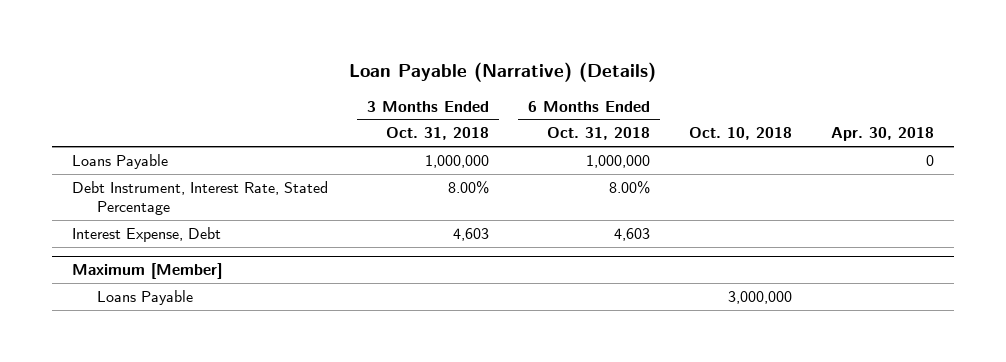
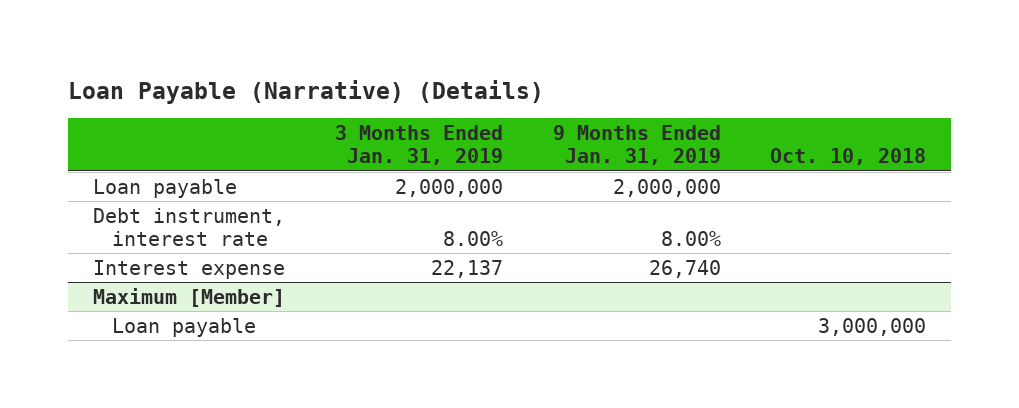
- | 3 Months Ended Oct. 31, 2018 | 6 Months Ended Oct. 31, 2018 | Oct. 10, 2018 | Apr. 30, 2018
+ | 3 Months Ended Jan. 31, 2019 | 9 Months Ended Jan. 31, 2019 | Oct. 10, 2018
- Loans Payable | 1,000,000 | 1,000,000 | | 0
- Debt Instrument, Interest Rate, Stated Percentage | 8.00% | 8.00% | |
- Interest Expense, Debt | 4,603 | 4,603 | |
+ Loan payable | 2,000,000 | 2,000,000 |
+ Debt instrument, interest rate | 8.00% | 8.00% |
+ Interest expense | 22,137 | 26,740 |
@ Maximum [Member]
- Loans Payable | | | 3,000,000 |
+ Loan payable | | | 3,000,000

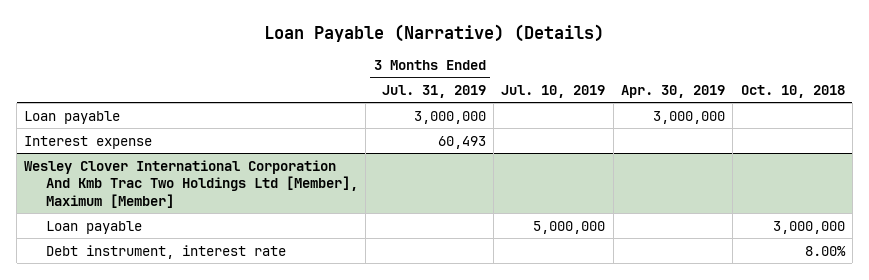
- | 3 Months Ended Jan. 31, 2019 | 9 Months Ended Jan. 31, 2019 | Oct. 10, 2018
+ | 3 Months Ended Jul. 31, 2019 | Jul. 10, 2019 | Apr. 30, 2019 | Oct. 10, 2018
- Debt instrument, interest rate | 8.00% | 8.00% |
- Maximum [Member]
+ Wesley Clover International Corporation And Kmb Trac Two Holdings Ltd [Member], Maximum [Member]
+ Debt instrument, interest rate | | | | 8.00%

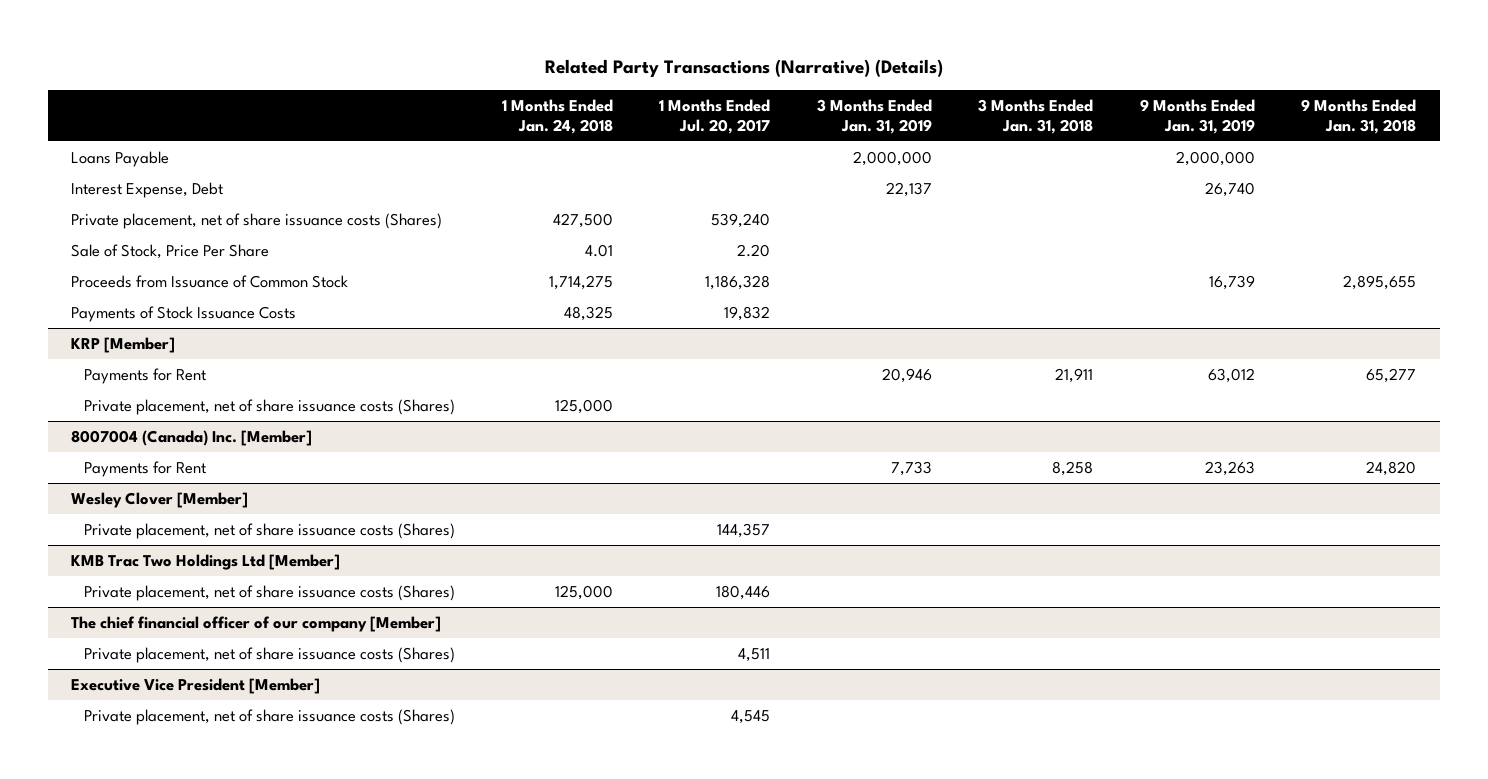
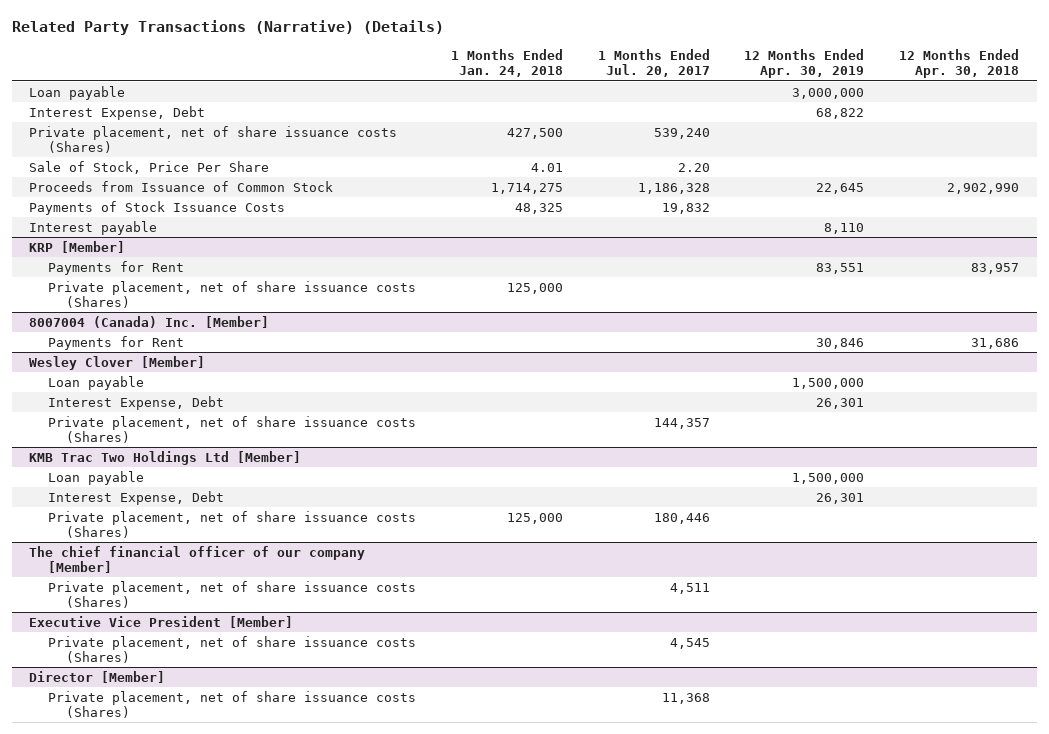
- | 1 Months Ended Jan. 24, 2018 | 1 Months Ended Jul. 20, 2017 | 3 Months Ended Jan. 31, 2019 | 3 Months Ended Jan. 31, 2018 | 9 Months Ended Jan. 31, 2019 | 9 Months Ended Jan. 31, 2018
+ | 1 Months Ended Jan. 24, 2018 | 1 Months Ended Jul. 20, 2017 | 12 Months Ended Apr. 30, 2019 | 12 Months Ended Apr. 30, 2018
- Loans Payable | | | 2,000,000 | | 2,000,000 |
+ Loan payable | | | 3,000,000 |
+ Interest payable | | | 8,110 |
@ Wesley Clover [Member]
+ Loan payable | | | 1,500,000 |
+ Interest Expense, Debt | | | 26,301 |
@ KMB Trac Two Holdings Ltd [Member]
+ Loan payable | | | 1,500,000 |
+ Interest Expense, Debt | | | 26,301 |
+ Director [Member]
+ Private placement, net of share issuance costs (Shares) | | 11,368 | |

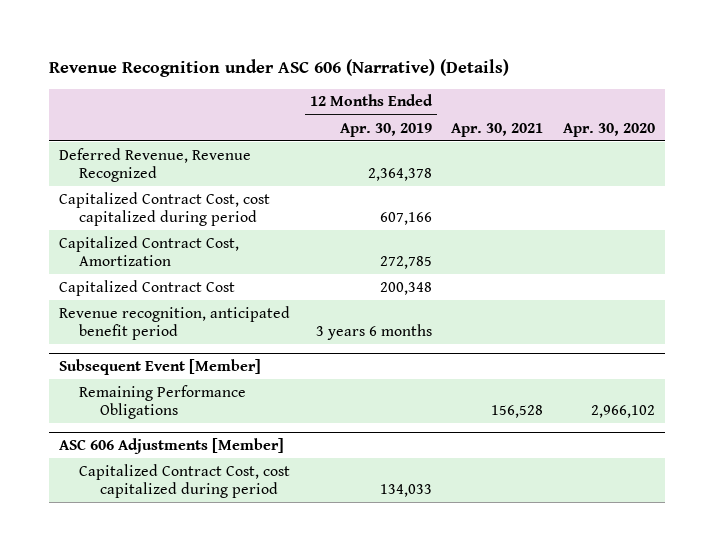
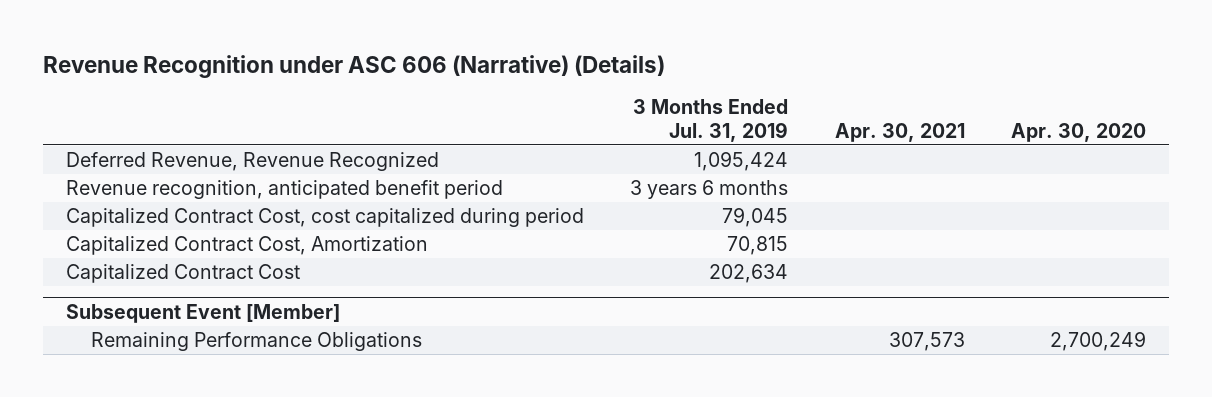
- | 12 Months Ended Apr. 30, 2019 | Apr. 30, 2021 | Apr. 30, 2020
+ | 3 Months Ended Jul. 31, 2019 | Apr. 30, 2021 | Apr. 30, 2020
moved up: Revenue recognition, anticipated benefit period | 3 years 6 months | |
@ Subsequent Event [Member]
- Remaining Performance Obligations | | 156,528 | 2,966,102
- ASC 606 Adjustments [Member]
- Capitalized Contract Cost, cost capitalized during period | 134,033 | |
@ Subsequent Event [Member]
+ Remaining Performance Obligations | | 307,573 | 2,700,249

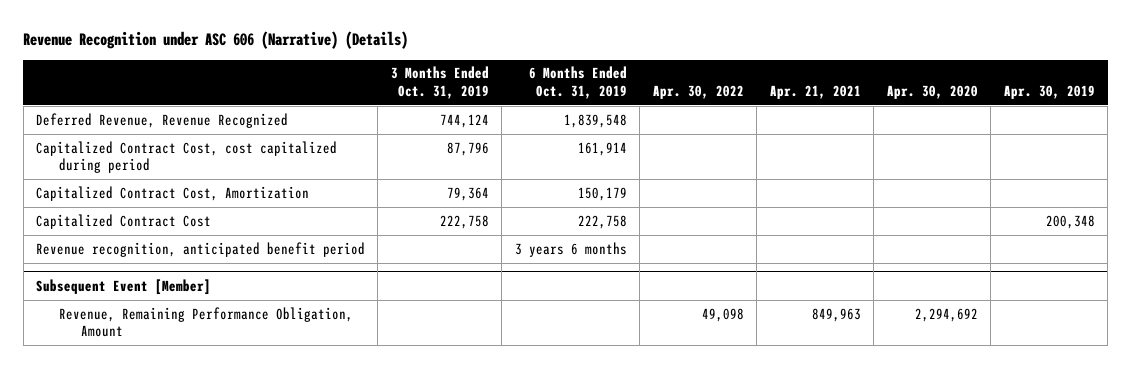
- | 3 Months Ended Jul. 31, 2019 | Apr. 30, 2021 | Apr. 30, 2020
+ | 3 Months Ended Oct. 31, 2019 | 6 Months Ended Oct. 31, 2019 | Apr. 30, 2022 | Apr. 21, 2021 | Apr. 30, 2020 | Apr. 30, 2019
moved down: Revenue recognition, anticipated benefit period | | 3 years 6 months | | | |
@ Subsequent Event [Member]
- Remaining Performance Obligations | | 307,573 | 2,700,249
+ Revenue, Remaining Performance Obligation, Amount | | | 49,098 | 849,963 | 2,294,692 |

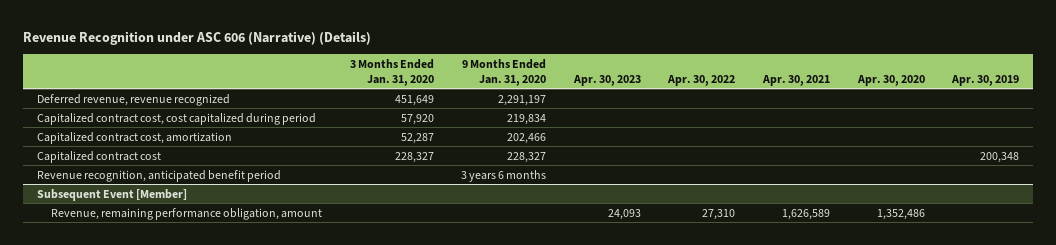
- | 3 Months Ended Oct. 31, 2019 | 6 Months Ended Oct. 31, 2019 | Apr. 30, 2022 | Apr. 21, 2021 | Apr. 30, 2020 | Apr. 30, 2019
+ | 3 Months Ended Jan. 31, 2020 | 9 Months Ended Jan. 31, 2020 | Apr. 30, 2023 | Apr. 30, 2022 | Apr. 30, 2021 | Apr. 30, 2020 | Apr. 30, 2019
- Deferred Revenue, Revenue Recognized | 744,124 | 1,839,548 | | | |
- Capitalized Contract Cost, cost capitalized during period | 87,796 | 161,914 | | | |
- Capitalized Contract Cost, Amortization | 79,364 | 150,179 | | | |
- Capitalized Contract Cost | 222,758 | 222,758 | | | | 200,348
+ Deferred revenue, revenue recognized | 451,649 | 2,291,197 | | | | |
+ Capitalized contract cost, cost capitalized during period | 57,920 | 219,834 | | | | |
+ Capitalized contract cost, amortization | 52,287 | 202,466 | | | | |
+ Capitalized contract cost | 228,327 | 228,327 | | | | | 200,348
@ Subsequent Event [Member]
- Revenue, Remaining Performance Obligation, Amount | | | 49,098 | 849,963 | 2,294,692 |
+ Revenue, remaining performance obligation, amount | | | 24,093 | 27,310 | 1,626,589 | 1,352,486 |

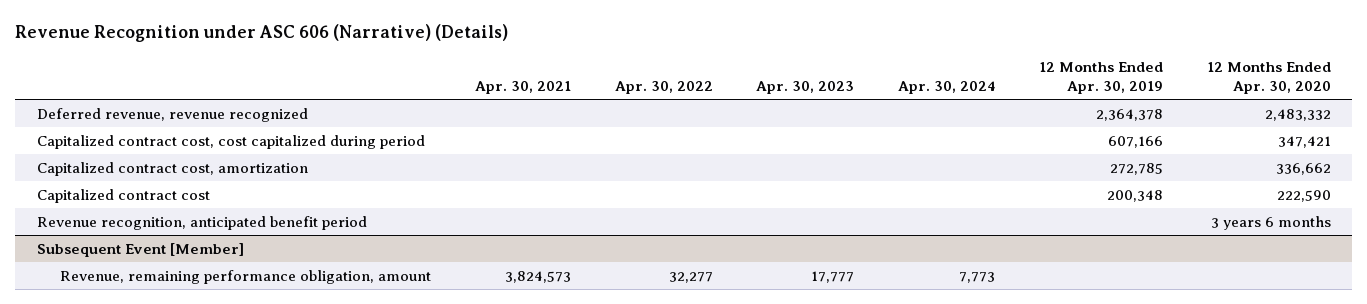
- | 3 Months Ended Jan. 31, 2020 | 9 Months Ended Jan. 31, 2020 | Apr. 30, 2023 | Apr. 30, 2022 | Apr. 30, 2021 | Apr. 30, 2020 | Apr. 30, 2019
+ | Apr. 30, 2021 | Apr. 30, 2022 | Apr. 30, 2023 | Apr. 30, 2024 | 12 Months Ended Apr. 30, 2019 | 12 Months Ended Apr. 30, 2020
@ Subsequent Event [Member]
- Revenue, remaining performance obligation, amount | | | 24,093 | 27,310 | 1,626,589 | 1,352,486 |
+ Revenue, remaining performance obligation, amount | 3,824,573 | 32,277 | 17,777 | 7,773 | |

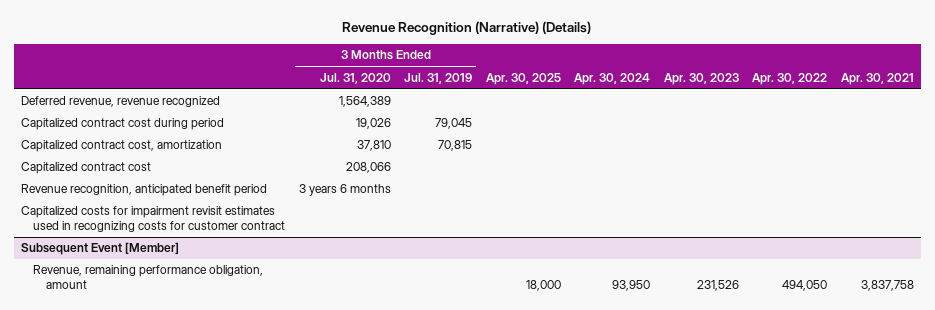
- Revenue Recognition under ASC 606 (Narrative) (Details)
+ Revenue Recognition (Narrative) (Details)
- | Apr. 30, 2021 | Apr. 30, 2022 | Apr. 30, 2023 | Apr. 30, 2024 | 12 Months Ended Apr. 30, 2019 | 12 Months Ended Apr. 30, 2020
+ | 3 Months Ended Jul. 31, 2020 | 3 Months Ended Jul. 31, 2019 | Apr. 30, 2025 | Apr. 30, 2024 | Apr. 30, 2023 | Apr. 30, 2022 | Apr. 30, 2021
- Capitalized contract cost, cost capitalized during period | | | | | 607,166 | 347,421
+ Capitalized contract cost during period | 19,026 | 79,045 | | | | |
+ Capitalized costs for impairment revisit estimates used in recognizing costs for customer contract
@ Subsequent Event [Member]
- Revenue, remaining performance obligation, amount | 3,824,573 | 32,277 | 17,777 | 7,773 | |
+ Revenue, remaining performance obligation, amount | | | 18,000 | 93,950 | 231,526 | 494,050 | 3,837,758

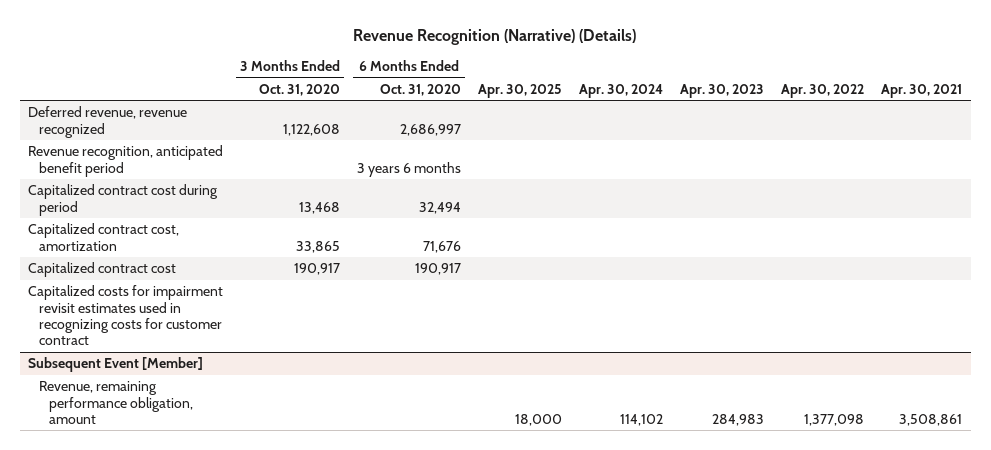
- | 3 Months Ended Jul. 31, 2020 | 3 Months Ended Jul. 31, 2019 | Apr. 30, 2025 | Apr. 30, 2024 | Apr. 30, 2023 | Apr. 30, 2022 | Apr. 30, 2021
+ | 3 Months Ended Oct. 31, 2020 | 6 Months Ended Oct. 31, 2020 | Apr. 30, 2025 | Apr. 30, 2024 | Apr. 30, 2023 | Apr. 30, 2022 | Apr. 30, 2021
moved up: Revenue recognition, anticipated benefit period | | 3 years 6 months | | | | |
@ Subsequent Event [Member]
- Revenue, remaining performance obligation, amount | | | 18,000 | 93,950 | 231,526 | 494,050 | 3,837,758
+ Revenue, remaining performance obligation, amount | | | 18,000 | 114,102 | 284,983 | 1,377,098 | 3,508,861

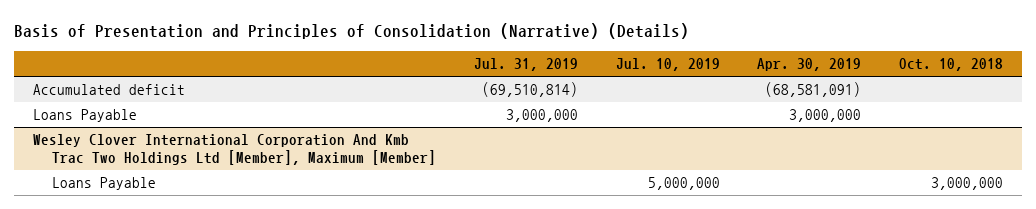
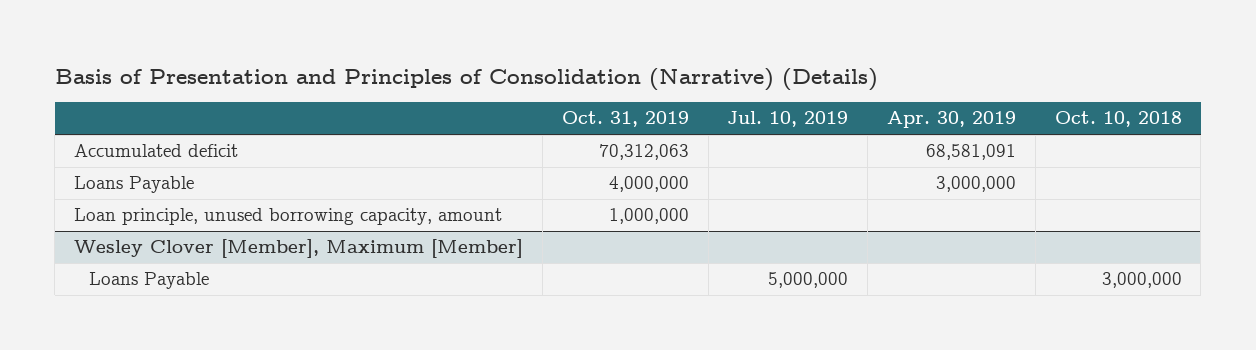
- | Jul. 31, 2019 | Jul. 10, 2019 | Apr. 30, 2019 | Oct. 10, 2018
+ | Oct. 31, 2019 | Jul. 10, 2019 | Apr. 30, 2019 | Oct. 10, 2018
- Accumulated deficit | (69,510,814) | | (68,581,091) |
+ Accumulated deficit | 70,312,063 | | 68,581,091 |
- Wesley Clover International Corporation And Kmb Trac Two Holdings Ltd [Member], Maximum [Member]
+ Loan principle, unused borrowing capacity, amount | 1,000,000 | | |
+ Wesley Clover [Member], Maximum [Member]

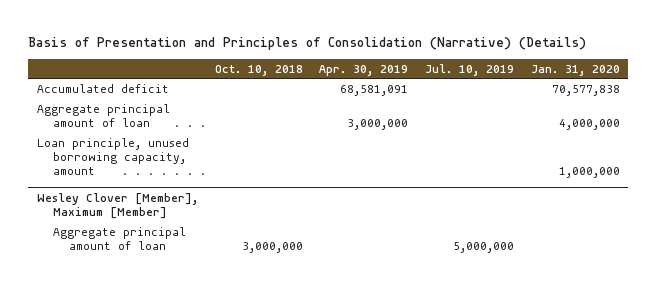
- | Oct. 31, 2019 | Jul. 10, 2019 | Apr. 30, 2019 | Oct. 10, 2018
+ | Oct. 10, 2018 | Apr. 30, 2019 | Jul. 10, 2019 | Jan. 31, 2020
- Loans Payable | 4,000,000 | | 3,000,000 |
+ Aggregate principal amount of loan | | 3,000,000 | | 4,000,000
@ Wesley Clover [Member], Maximum [Member]
- Loans Payable | | 5,000,000 | | 3,000,000
+ Aggregate principal amount of loan | 3,000,000 | | 5,000,000 |

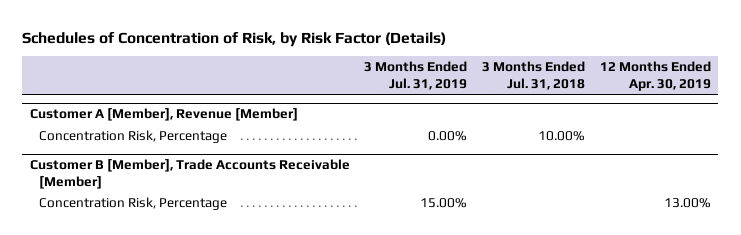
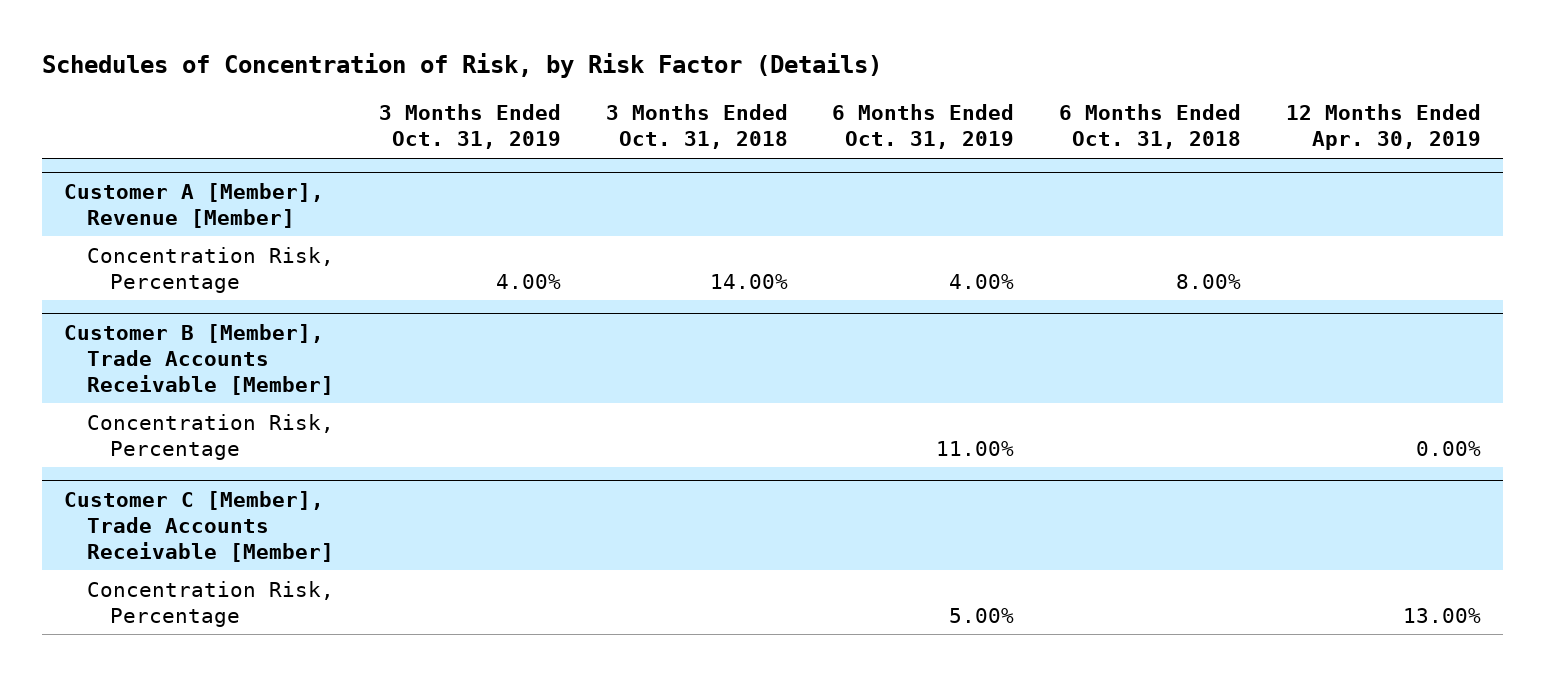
- | 3 Months Ended Jul. 31, 2019 | 3 Months Ended Jul. 31, 2018 | 12 Months Ended Apr. 30, 2019
+ | 3 Months Ended Oct. 31, 2019 | 3 Months Ended Oct. 31, 2018 | 6 Months Ended Oct. 31, 2019 | 6 Months Ended Oct. 31, 2018 | 12 Months Ended Apr. 30, 2019
@ Customer B [Member], Trade Accounts Receivable [Member]
- Concentration Risk, Percentage | 15.00% | | 13.00%
+ Concentration Risk, Percentage | | | 11.00% | | 0.00%
+ Customer C [Member], Trade Accounts Receivable [Member]
+ Concentration Risk, Percentage | | | 5.00% | | 13.00%

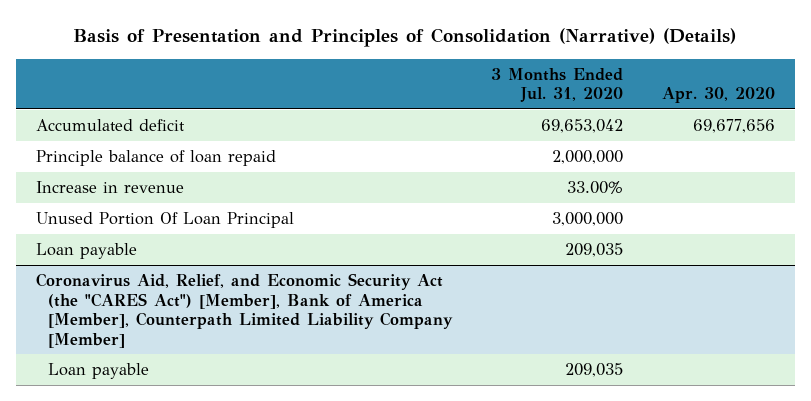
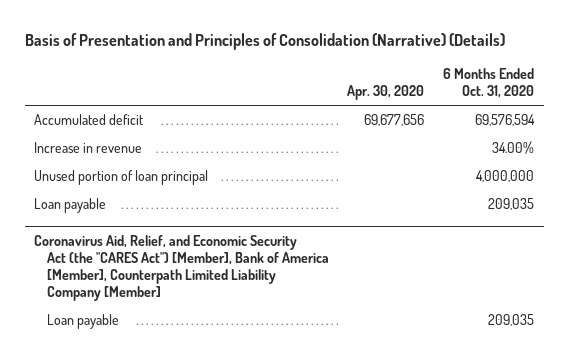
- | 3 Months Ended Jul. 31, 2020 | Apr. 30, 2020
+ | Apr. 30, 2020 | 6 Months Ended Oct. 31, 2020
- Principle balance of loan repaid | 2,000,000 |
- Unused Portion Of Loan Principal | 3,000,000 |
+ Unused portion of loan principal | | 4,000,000

